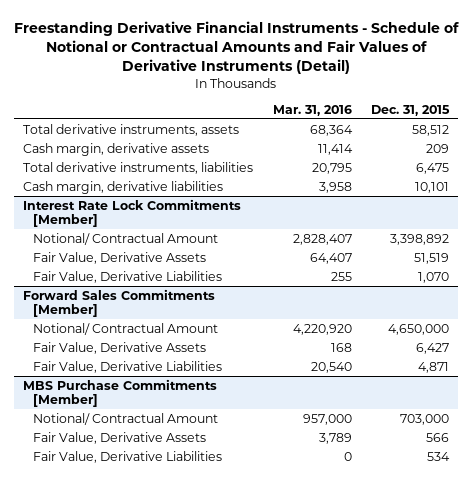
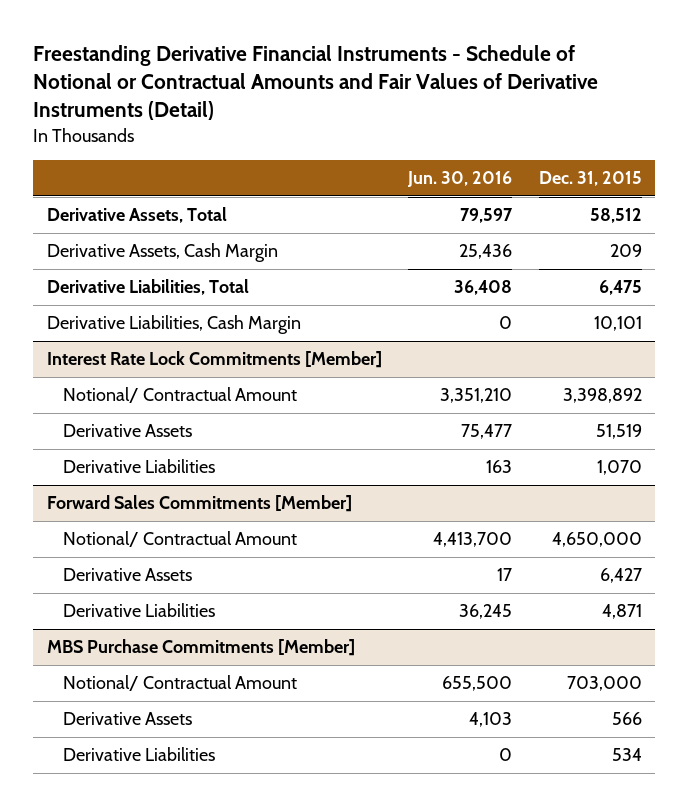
- | Mar. 31, 2016 | Dec. 31, 2015
+ | Jun. 30, 2016 | Dec. 31, 2015
- Total derivative instruments, assets | 68,364 | 58,512
- Cash margin, derivative assets | 11,414 | 209
- Total derivative instruments, liabilities | 20,795 | 6,475
- Cash margin, derivative liabilities | 3,958 | 10,101
+ Derivative Assets, Total | 79,597 | 58,512
+ Derivative Assets, Cash Margin | 25,436 | 209
+ Derivative Liabilities, Total | 36,408 | 6,475
+ Derivative Liabilities, Cash Margin | 0 | 10,101
@ Interest Rate Lock Commitments [Member]
- Fair Value, Derivative Assets | 64,407 | 51,519
- Fair Value, Derivative Liabilities | 255 | 1,070
+ Derivative Assets | 75,477 | 51,519
+ Derivative Liabilities | 163 | 1,070
@ Forward Sales Commitments [Member]
- Fair Value, Derivative Assets | 168 | 6,427
- Fair Value, Derivative Liabilities | 20,540 | 4,871
+ Derivative Assets | 17 | 6,427
+ Derivative Liabilities | 36,245 | 4,871
@ MBS Purchase Commitments [Member]
- Fair Value, Derivative Assets | 3,789 | 566
- Fair Value, Derivative Liabilities | 0 | 534
+ Derivative Assets | 4,103 | 566
+ Derivative Liabilities | 0 | 534

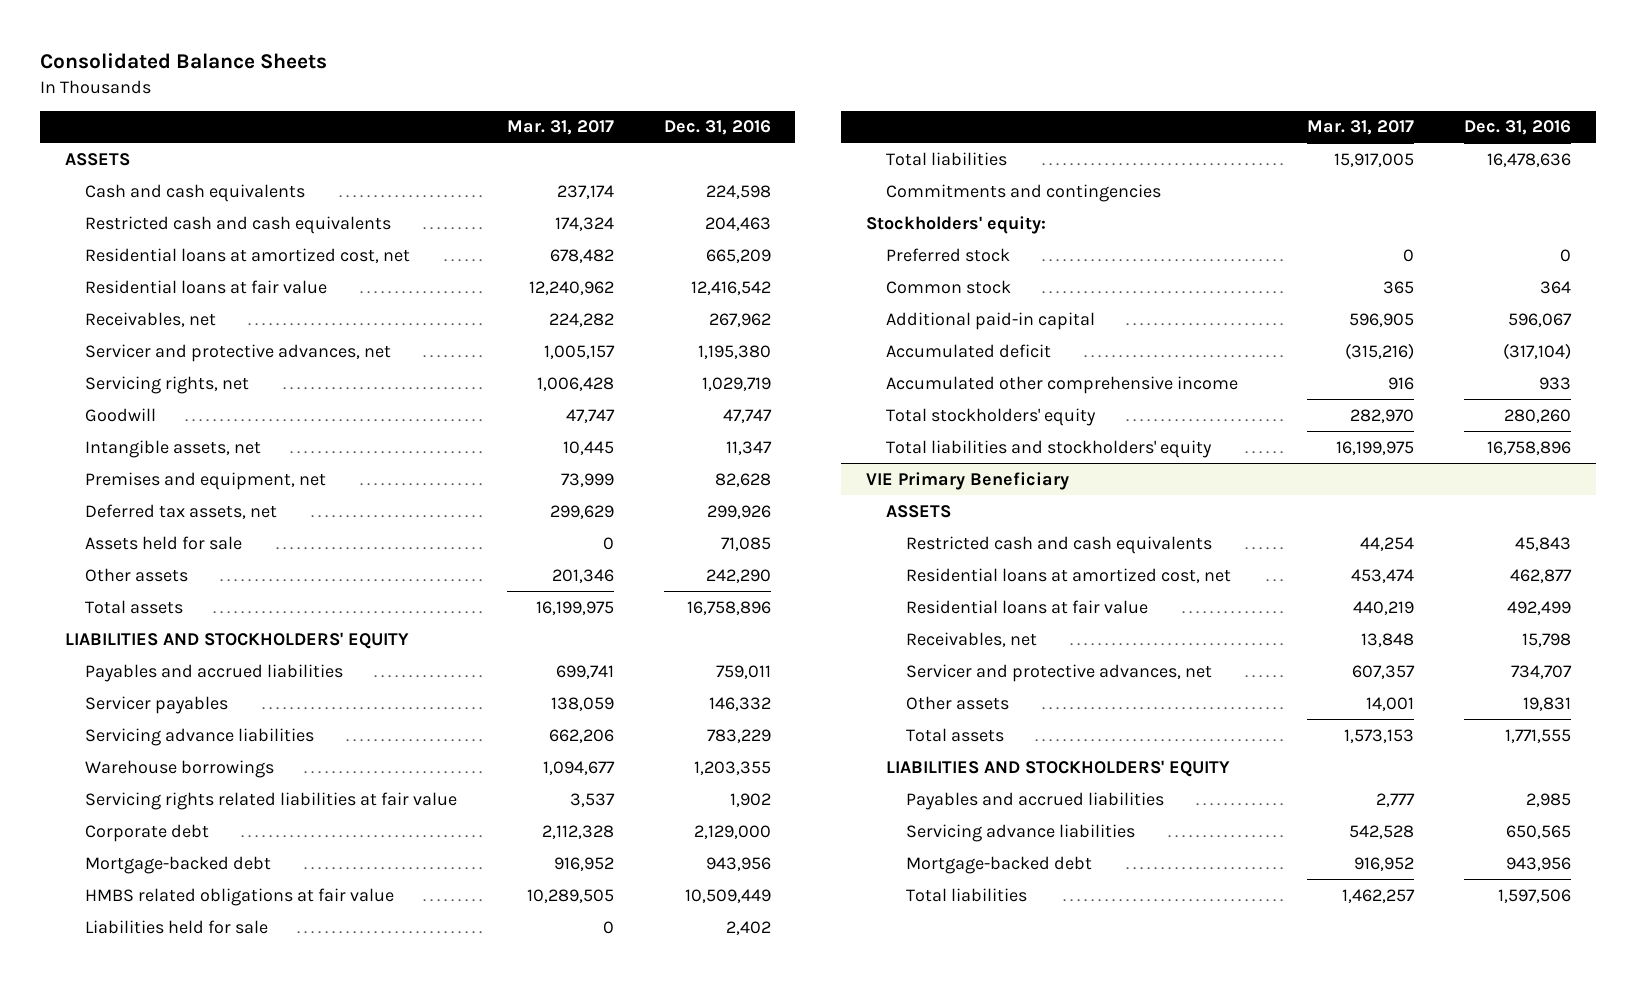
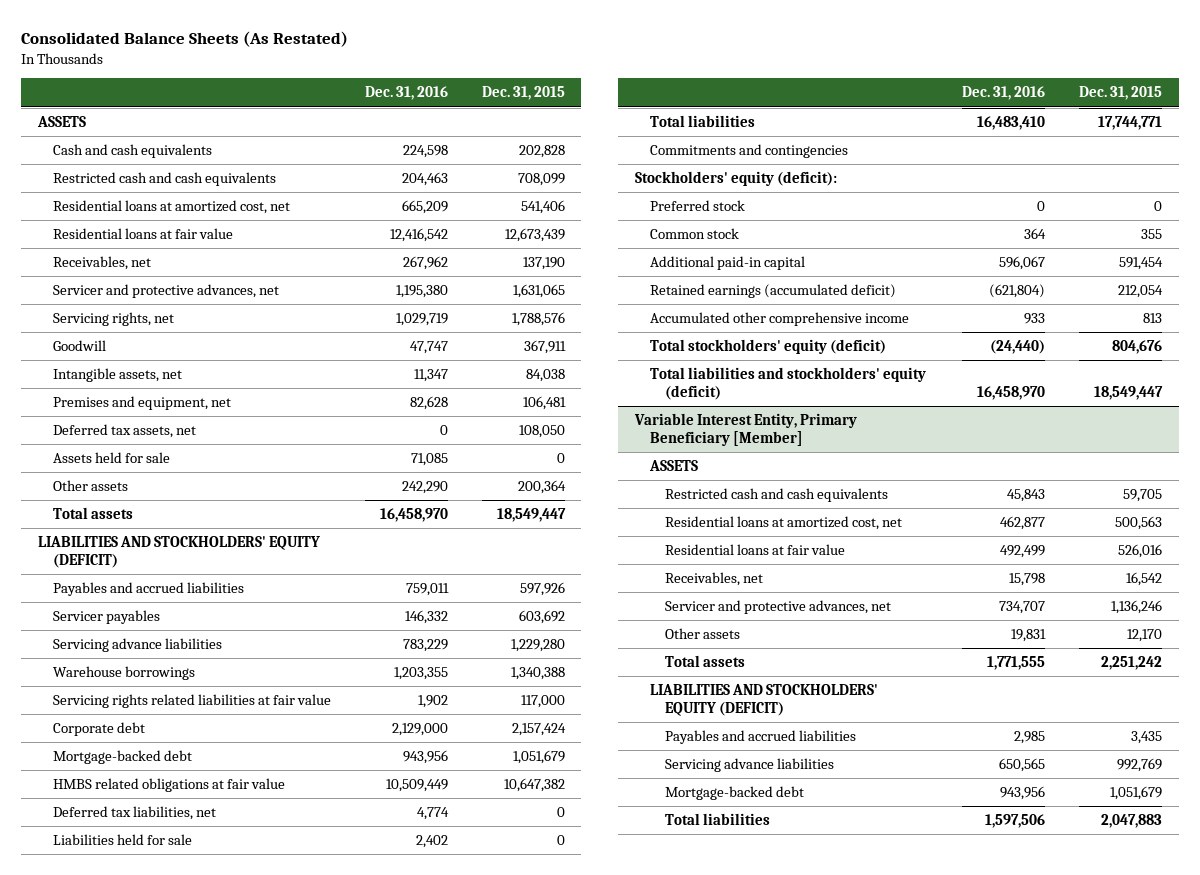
- Consolidated Balance Sheets
+ Consolidated Balance Sheets (As Restated)
- | Mar. 31, 2017 | Dec. 31, 2016
+ | Dec. 31, 2016 | Dec. 31, 2015
- Deferred tax assets, net | 299,629 | 299,926
+ Deferred tax assets, net | 0 | 108,050
- Total assets | 16,199,975 | 16,758,896
- LIABILITIES AND STOCKHOLDERS' EQUITY
+ Total assets | 16,458,970 | 18,549,447
+ LIABILITIES AND STOCKHOLDERS' EQUITY (DEFICIT)
+ Deferred tax liabilities, net | 4,774 | 0
- Total liabilities | 15,917,005 | 16,478,636
+ Total liabilities | 16,483,410 | 17,744,771
- Stockholders' equity:
+ Stockholders' equity (deficit):
- Accumulated deficit | (315,216) | (317,104)
+ Retained earnings (accumulated deficit) | (621,804) | 212,054
- Total stockholders' equity | 282,970 | 280,260
- Total liabilities and stockholders' equity | 16,199,975 | 16,758,896
- VIE Primary Beneficiary
+ Total stockholders' equity (deficit) | (24,440) | 804,676
+ Total liabilities and stockholders' equity (deficit) | 16,458,970 | 18,549,447
+ Variable Interest Entity, Primary Beneficiary [Member]
- LIABILITIES AND STOCKHOLDERS' EQUITY
+ LIABILITIES AND STOCKHOLDERS' EQUITY (DEFICIT)

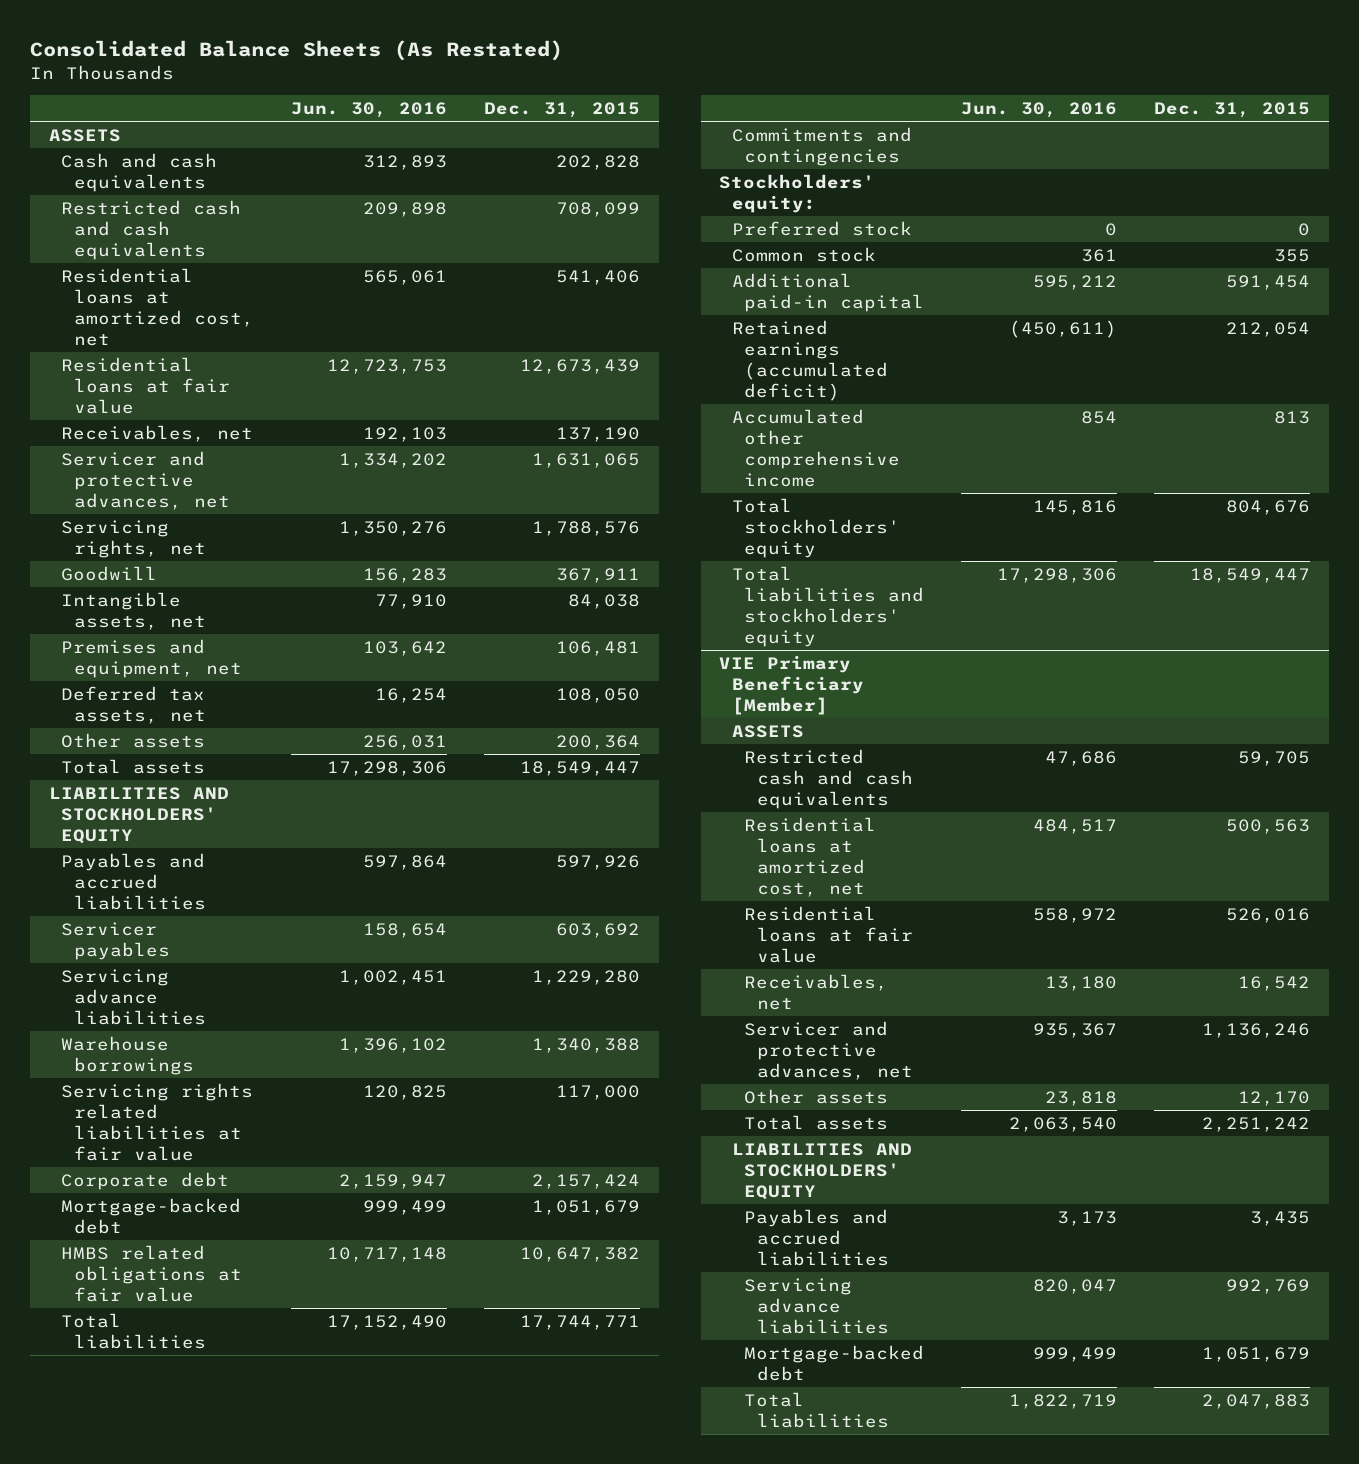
- | Dec. 31, 2016 | Dec. 31, 2015
+ | Jun. 30, 2016 | Dec. 31, 2015
- Assets held for sale | 71,085 | 0
- LIABILITIES AND STOCKHOLDERS' EQUITY (DEFICIT)
+ LIABILITIES AND STOCKHOLDERS' EQUITY
- Deferred tax liabilities, net | 4,774 | 0
- Liabilities held for sale | 2,402 | 0
- Stockholders' equity (deficit):
+ Stockholders' equity:
- Total stockholders' equity (deficit) | (24,440) | 804,676
- Total liabilities and stockholders' equity (deficit) | 16,458,970 | 18,549,447
- Variable Interest Entity, Primary Beneficiary [Member]
+ Total stockholders' equity | 145,816 | 804,676
+ Total liabilities and stockholders' equity | 17,298,306 | 18,549,447
+ VIE Primary Beneficiary [Member]
- LIABILITIES AND STOCKHOLDERS' EQUITY (DEFICIT)
+ LIABILITIES AND STOCKHOLDERS' EQUITY

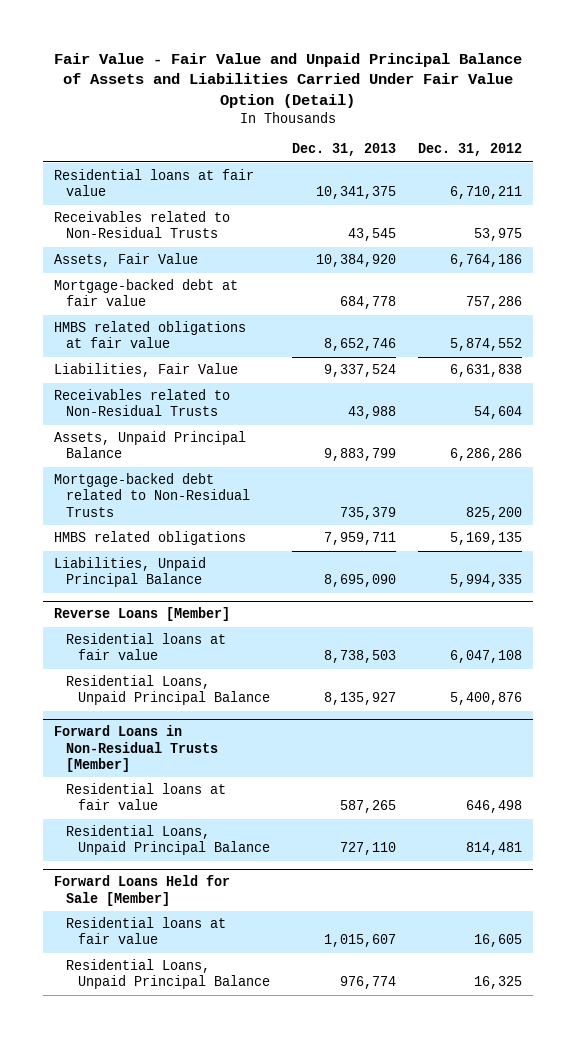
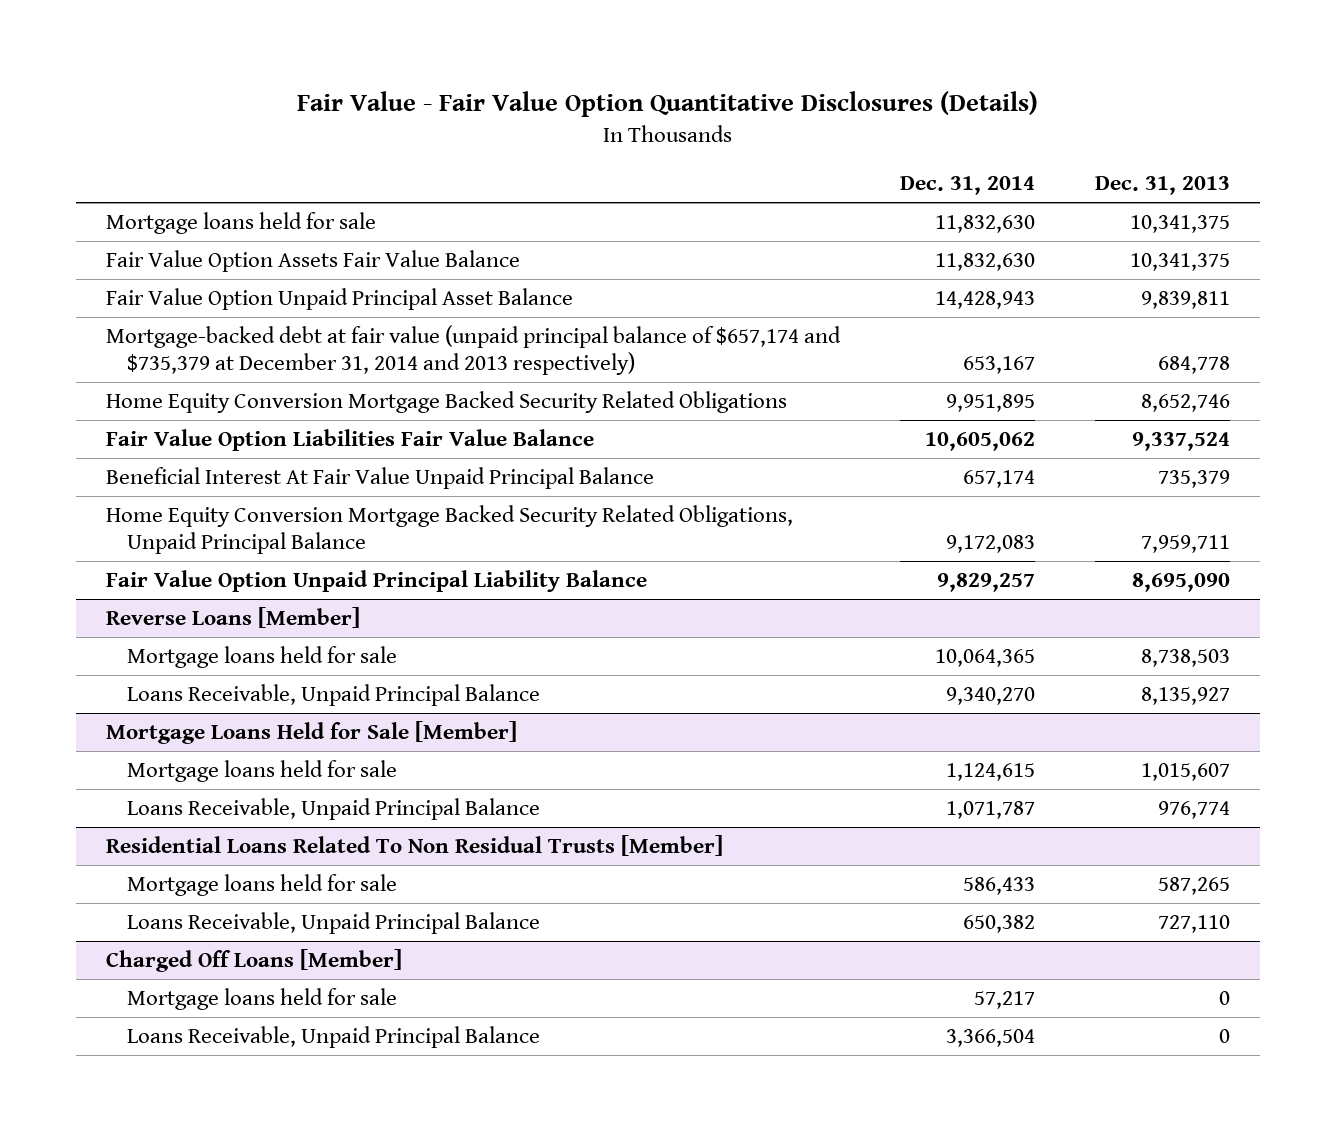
- Fair Value - Fair Value and Unpaid Principal Balance of Assets and Liabilities Carried Under Fair Value Option (Detail)
+ Fair Value - Fair Value Option Quantitative Disclosures (Details)
- | Dec. 31, 2013 | Dec. 31, 2012
+ | Dec. 31, 2014 | Dec. 31, 2013
- Residential loans at fair value | 10,341,375 | 6,710,211
- Receivables related to Non-Residual Trusts | 43,545 | 53,975
- Assets, Fair Value | 10,384,920 | 6,764,186
- Mortgage-backed debt at fair value | 684,778 | 757,286
- HMBS related obligations at fair value | 8,652,746 | 5,874,552
- Liabilities, Fair Value | 9,337,524 | 6,631,838
- Receivables related to Non-Residual Trusts | 43,988 | 54,604
- Assets, Unpaid Principal Balance | 9,883,799 | 6,286,286
- Mortgage-backed debt related to Non-Residual Trusts | 735,379 | 825,200
- HMBS related obligations | 7,959,711 | 5,169,135
- Liabilities, Unpaid Principal Balance | 8,695,090 | 5,994,335
+ Mortgage loans held for sale | 11,832,630 | 10,341,375
+ Fair Value Option Assets Fair Value Balance | 11,832,630 | 10,341,375
+ Fair Value Option Unpaid Principal Asset Balance | 14,428,943 | 9,839,811
+ Mortgage-backed debt at fair value (unpaid principal balance of $657,174 and $735,379 at December 31, 2014 and 2013 respectively) | 653,167 | 684,778
+ Home Equity Conversion Mortgage Backed Security Related Obligations | 9,951,895 | 8,652,746
+ Fair Value Option Liabilities Fair Value Balance | 10,605,062 | 9,337,524
+ Beneficial Interest At Fair Value Unpaid Principal Balance | 657,174 | 735,379
+ Home Equity Conversion Mortgage Backed Security Related Obligations, Unpaid Principal Balance | 9,172,083 | 7,959,711
+ Fair Value Option Unpaid Principal Liability Balance | 9,829,257 | 8,695,090
@ Reverse Loans [Member]
- Residential loans at fair value | 8,738,503 | 6,047,108
- Residential Loans, Unpaid Principal Balance | 8,135,927 | 5,400,876
- Forward Loans in Non-Residual Trusts [Member]
- Residential loans at fair value | 587,265 | 646,498
- Residential Loans, Unpaid Principal Balance | 727,110 | 814,481
- Forward Loans Held for Sale [Member]
- Residential loans at fair value | 1,015,607 | 16,605
- Residential Loans, Unpaid Principal Balance | 976,774 | 16,325
@ Reverse Loans [Member]
+ Mortgage loans held for sale | 10,064,365 | 8,738,503
+ Loans Receivable, Unpaid Principal Balance | 9,340,270 | 8,135,927
+ Mortgage Loans Held for Sale [Member]
+ Mortgage loans held for sale | 1,124,615 | 1,015,607
+ Loans Receivable, Unpaid Principal Balance | 1,071,787 | 976,774
+ Residential Loans Related To Non Residual Trusts [Member]
+ Mortgage loans held for sale | 586,433 | 587,265
+ Loans Receivable, Unpaid Principal Balance | 650,382 | 727,110
+ Charged Off Loans [Member]
+ Mortgage loans held for sale | 57,217 | 0
+ Loans Receivable, Unpaid Principal Balance | 3,366,504 | 0

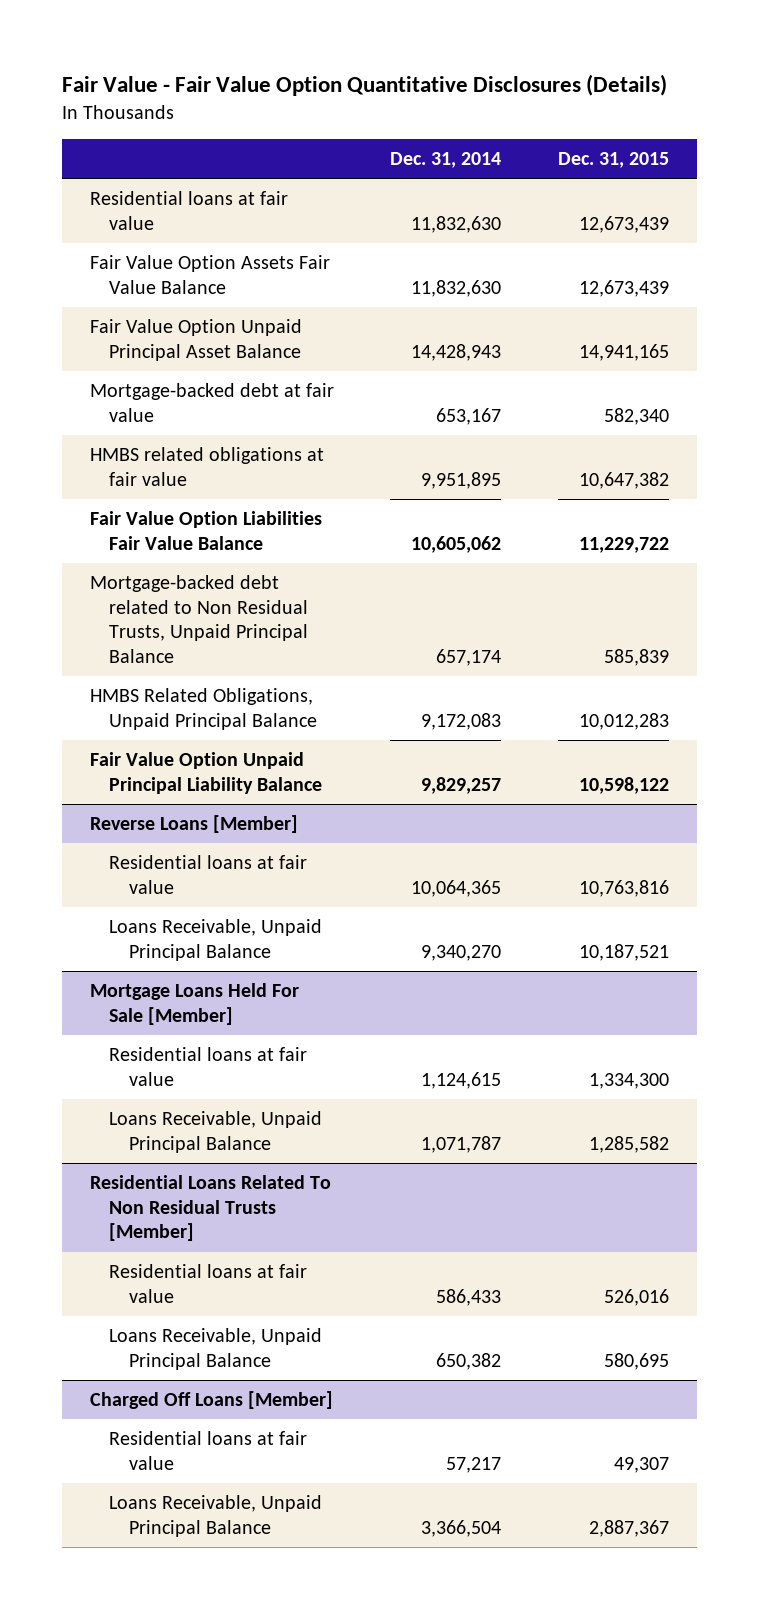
- | Dec. 31, 2014 | Dec. 31, 2013
+ | Dec. 31, 2014 | Dec. 31, 2015
- Mortgage loans held for sale | 11,832,630 | 10,341,375
+ Residential loans at fair value | 11,832,630 | 12,673,439
- Mortgage-backed debt at fair value (unpaid principal balance of $657,174 and $735,379 at December 31, 2014 and 2013 respectively) | 653,167 | 684,778
- Home Equity Conversion Mortgage Backed Security Related Obligations | 9,951,895 | 8,652,746
+ Mortgage-backed debt at fair value | 653,167 | 582,340
+ HMBS related obligations at fair value | 9,951,895 | 10,647,382
- Beneficial Interest At Fair Value Unpaid Principal Balance | 657,174 | 735,379
- Home Equity Conversion Mortgage Backed Security Related Obligations, Unpaid Principal Balance | 9,172,083 | 7,959,711
+ Mortgage-backed debt related to Non Residual Trusts, Unpaid Principal Balance | 657,174 | 585,839
+ HMBS Related Obligations, Unpaid Principal Balance | 9,172,083 | 10,012,283
@ Reverse Loans [Member]
- Mortgage loans held for sale | 10,064,365 | 8,738,503
+ Residential loans at fair value | 10,064,365 | 10,763,816
- Mortgage Loans Held for Sale [Member]
- Mortgage loans held for sale | 1,124,615 | 1,015,607
+ Mortgage Loans Held For Sale [Member]
+ Residential loans at fair value | 1,124,615 | 1,334,300
@ Residential Loans Related To Non Residual Trusts [Member]
- Mortgage loans held for sale | 586,433 | 587,265
+ Residential loans at fair value | 586,433 | 526,016
@ Charged Off Loans [Member]
- Mortgage loans held for sale | 57,217 | 0
+ Residential loans at fair value | 57,217 | 49,307

